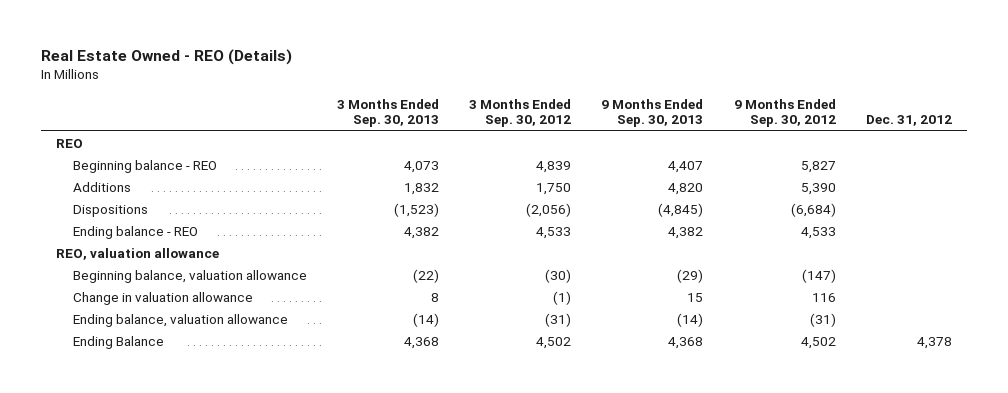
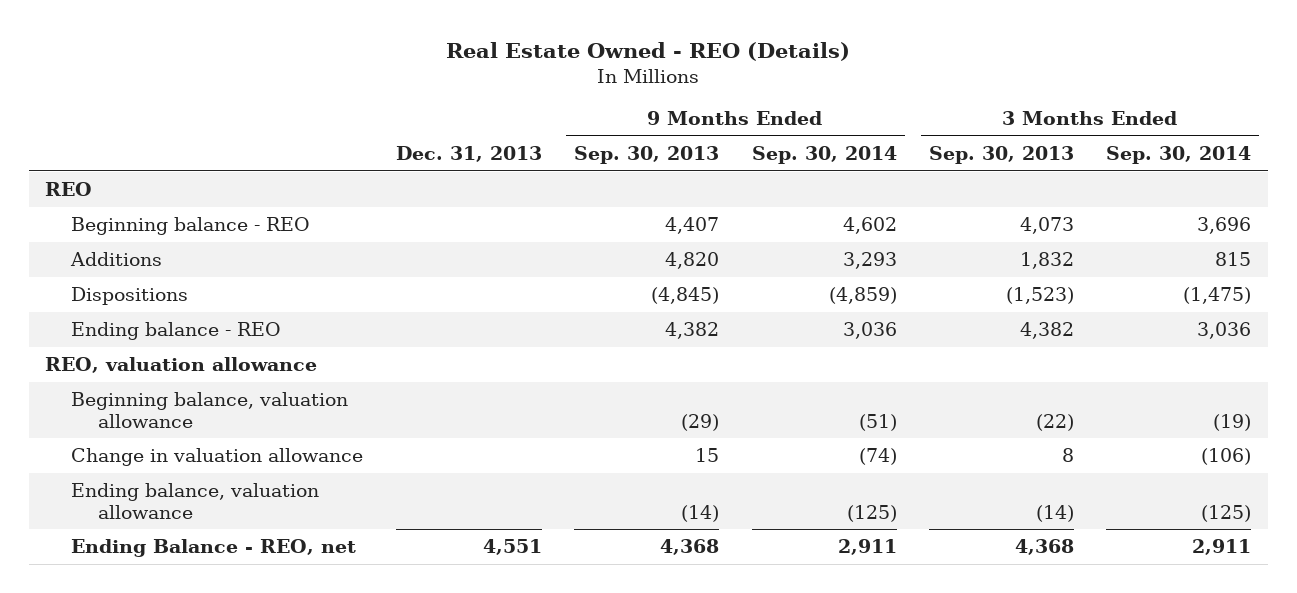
- | 3 Months Ended Sep. 30, 2013 | 3 Months Ended Sep. 30, 2012 | 9 Months Ended Sep. 30, 2013 | 9 Months Ended Sep. 30, 2012 | Dec. 31, 2012
+ | Dec. 31, 2013 | 9 Months Ended Sep. 30, 2013 | 9 Months Ended Sep. 30, 2014 | 3 Months Ended Sep. 30, 2013 | 3 Months Ended Sep. 30, 2014
- Ending Balance | 4,368 | 4,502 | 4,368 | 4,502 | 4,378
+ Ending Balance - REO, net | 4,551 | 4,368 | 2,911 | 4,368 | 2,911

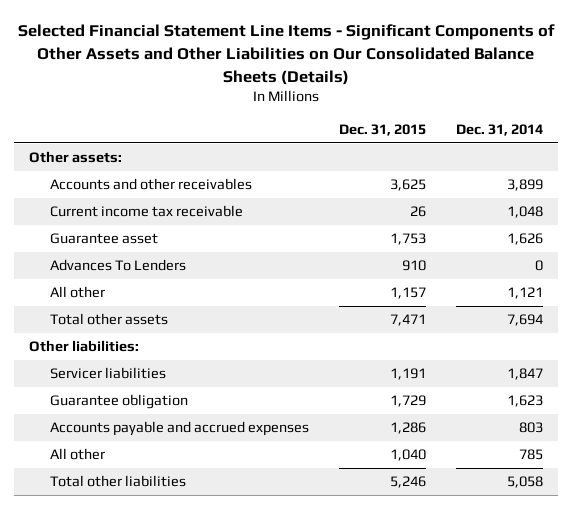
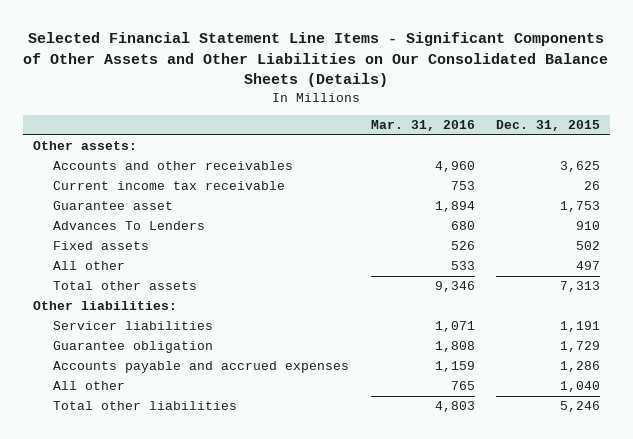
- | Dec. 31, 2015 | Dec. 31, 2014
+ | Mar. 31, 2016 | Dec. 31, 2015
- All other | 1,157 | 1,121
- Total other assets | 7,471 | 7,694
+ Fixed assets | 526 | 502
+ All other | 533 | 497
+ Total other assets | 9,346 | 7,313

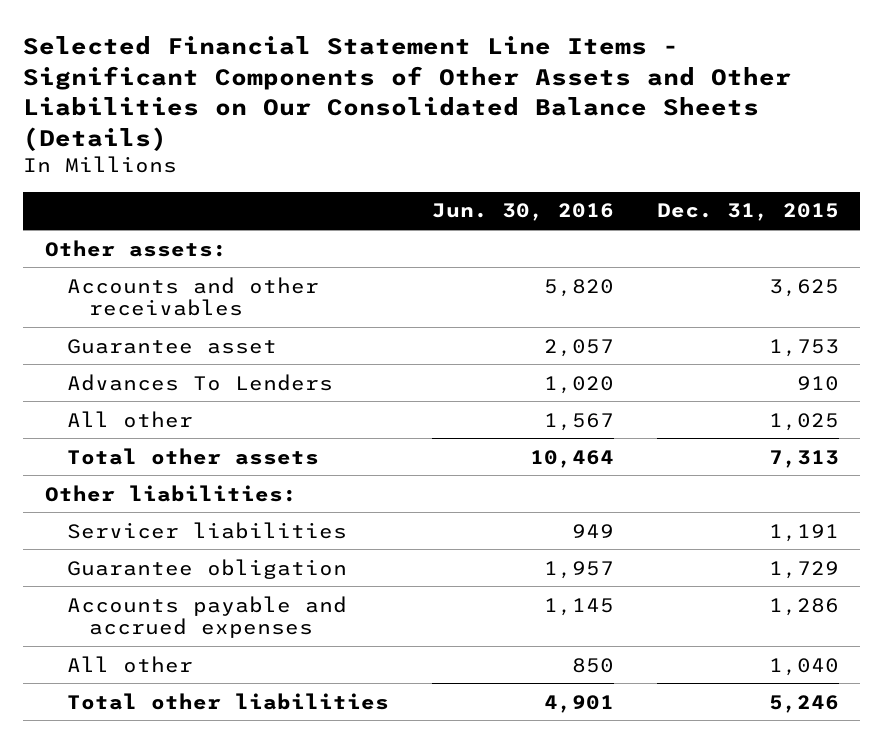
- | Mar. 31, 2016 | Dec. 31, 2015
+ | Jun. 30, 2016 | Dec. 31, 2015
- Current income tax receivable | 753 | 26
- Fixed assets | 526 | 502
- All other | 533 | 497
+ All other | 1,567 | 1,025

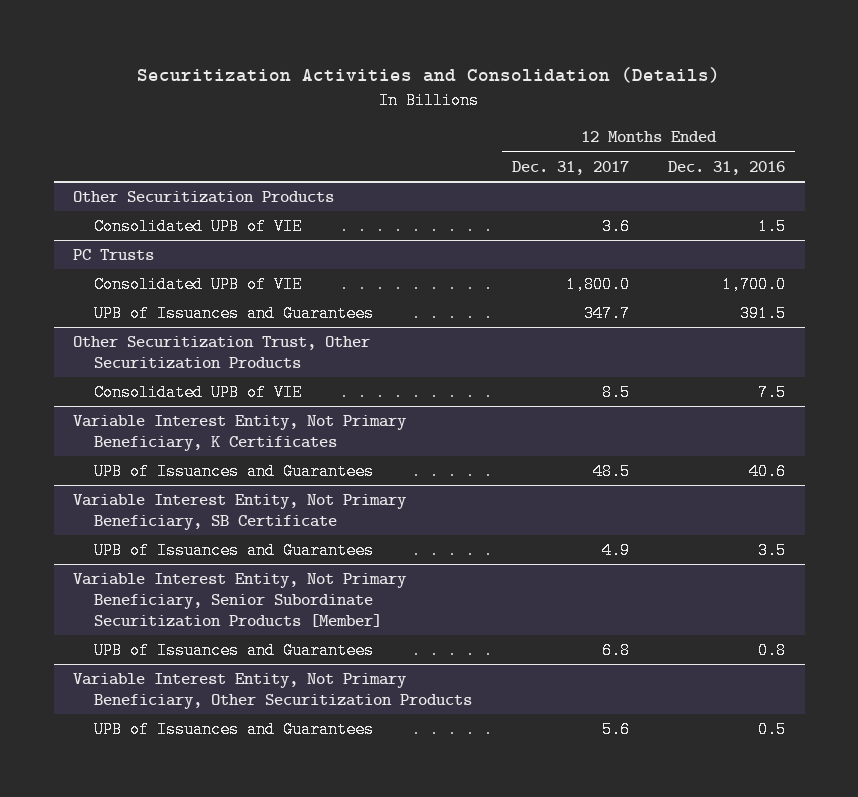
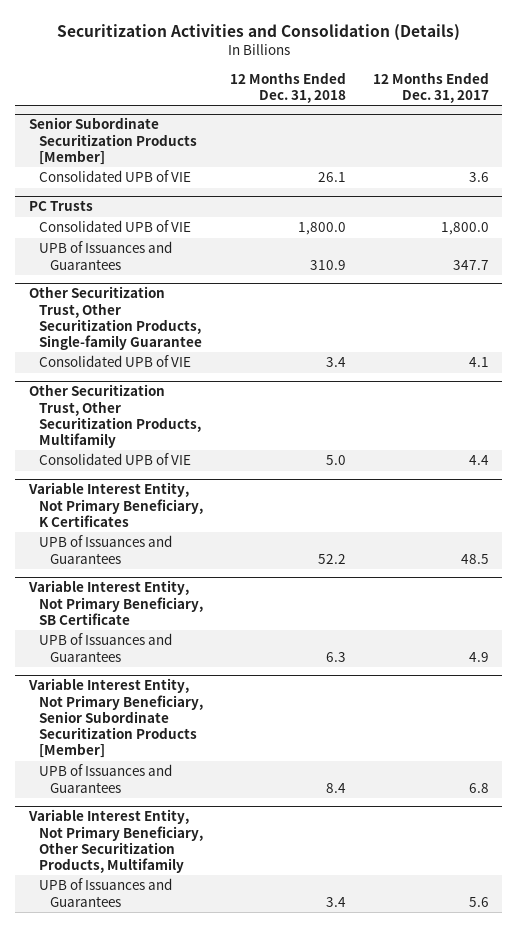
- | 12 Months Ended Dec. 31, 2017 | 12 Months Ended Dec. 31, 2016
+ | 12 Months Ended Dec. 31, 2018 | 12 Months Ended Dec. 31, 2017
- Other Securitization Products
+ Senior Subordinate Securitization Products [Member]
- Other Securitization Trust, Other Securitization Products
- Consolidated UPB of VIE | 8.5 | 7.5
+ Other Securitization Trust, Other Securitization Products, Single-family Guarantee
+ Consolidated UPB of VIE | 3.4 | 4.1
+ Other Securitization Trust, Other Securitization Products, Multifamily
+ Consolidated UPB of VIE | 5.0 | 4.4
- Variable Interest Entity, Not Primary Beneficiary, Other Securitization Products
+ Variable Interest Entity, Not Primary Beneficiary, Other Securitization Products, Multifamily

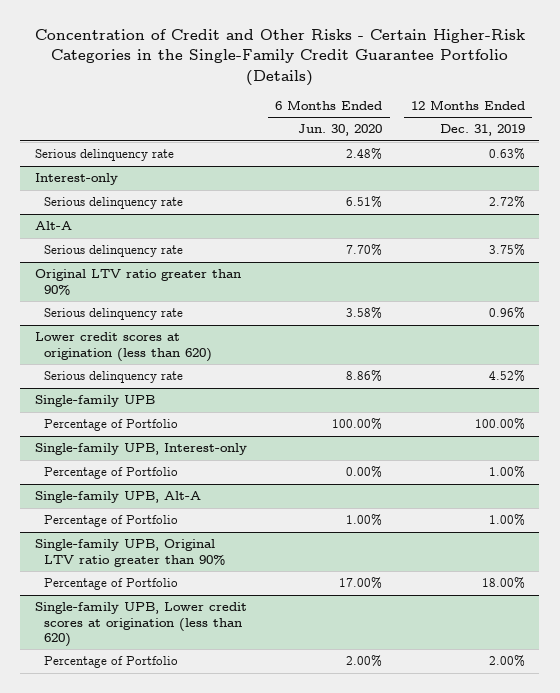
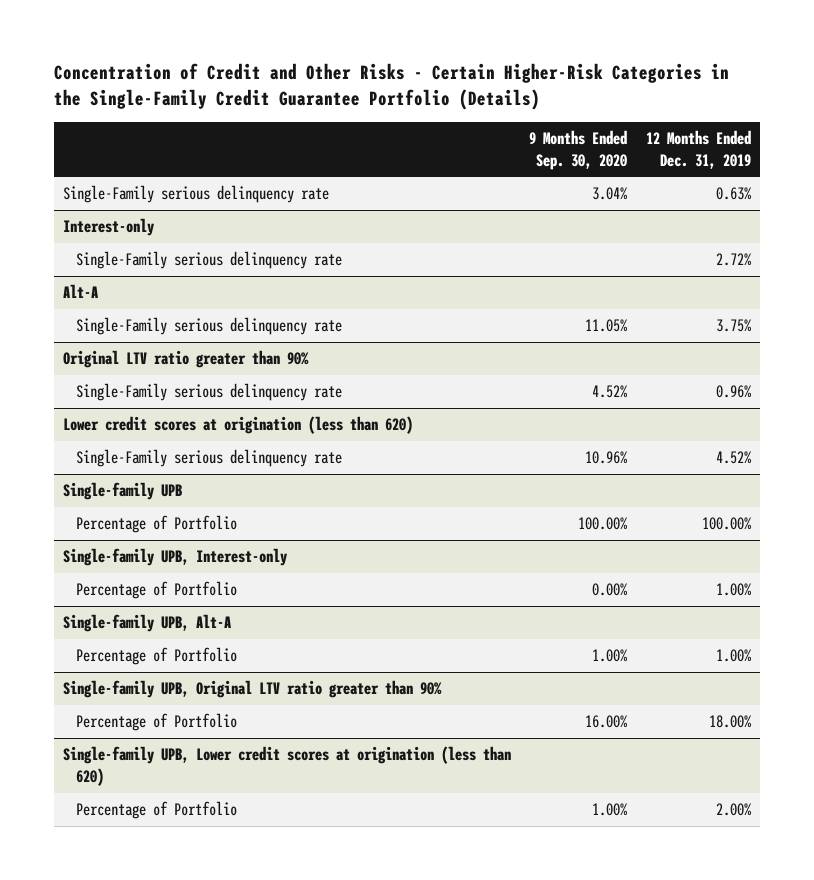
- | 6 Months Ended Jun. 30, 2020 | 12 Months Ended Dec. 31, 2019
+ | 9 Months Ended Sep. 30, 2020 | 12 Months Ended Dec. 31, 2019
- Serious delinquency rate | 2.48% | 0.63%
+ Single-Family serious delinquency rate | 3.04% | 0.63%
@ Interest-only
- Serious delinquency rate | 6.51% | 2.72%
+ Single-Family serious delinquency rate | | 2.72%
@ Alt-A
- Serious delinquency rate | 7.70% | 3.75%
+ Single-Family serious delinquency rate | 11.05% | 3.75%
@ Original LTV ratio greater than 90%
- Serious delinquency rate | 3.58% | 0.96%
+ Single-Family serious delinquency rate | 4.52% | 0.96%
@ Lower credit scores at origination (less than 620)
- Serious delinquency rate | 8.86% | 4.52%
+ Single-Family serious delinquency rate | 10.96% | 4.52%

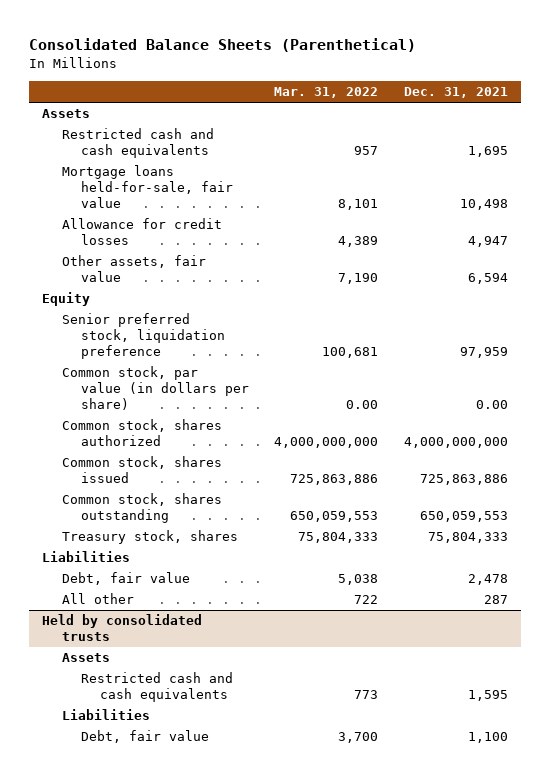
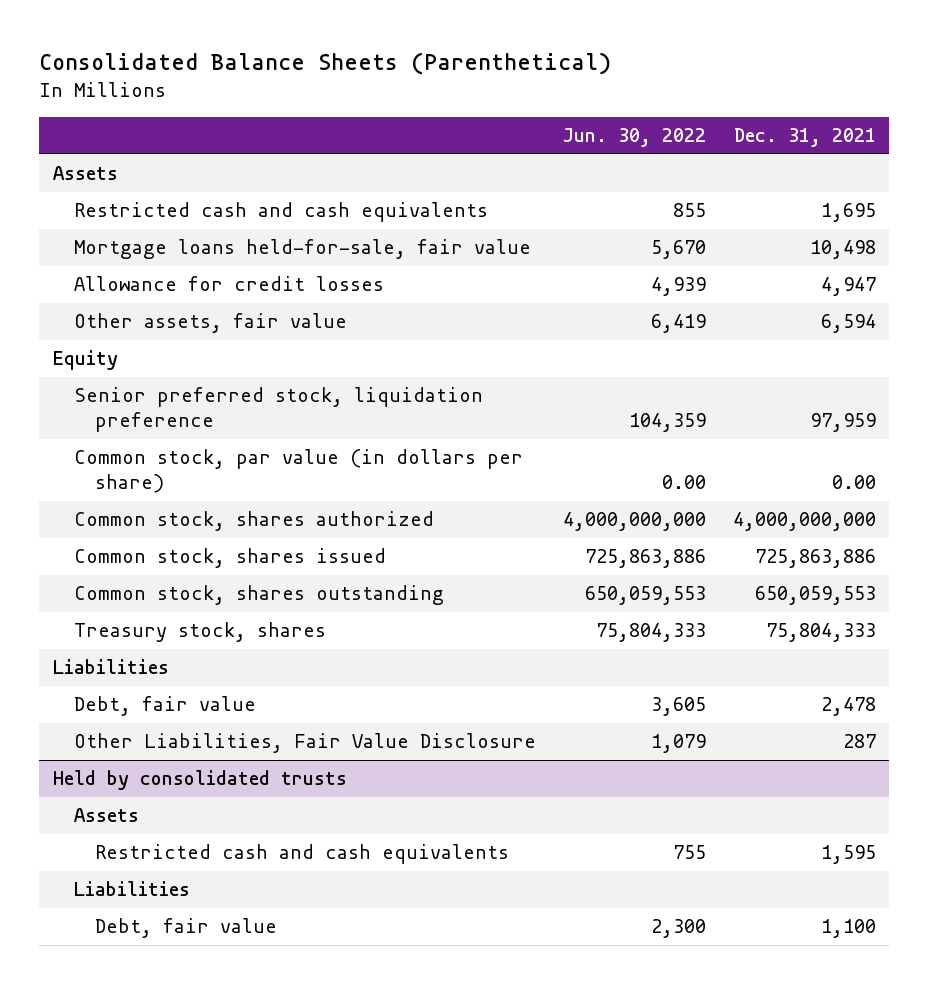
- | Mar. 31, 2022 | Dec. 31, 2021
+ | Jun. 30, 2022 | Dec. 31, 2021
- All other | 722 | 287
+ Other Liabilities, Fair Value Disclosure | 1,079 | 287

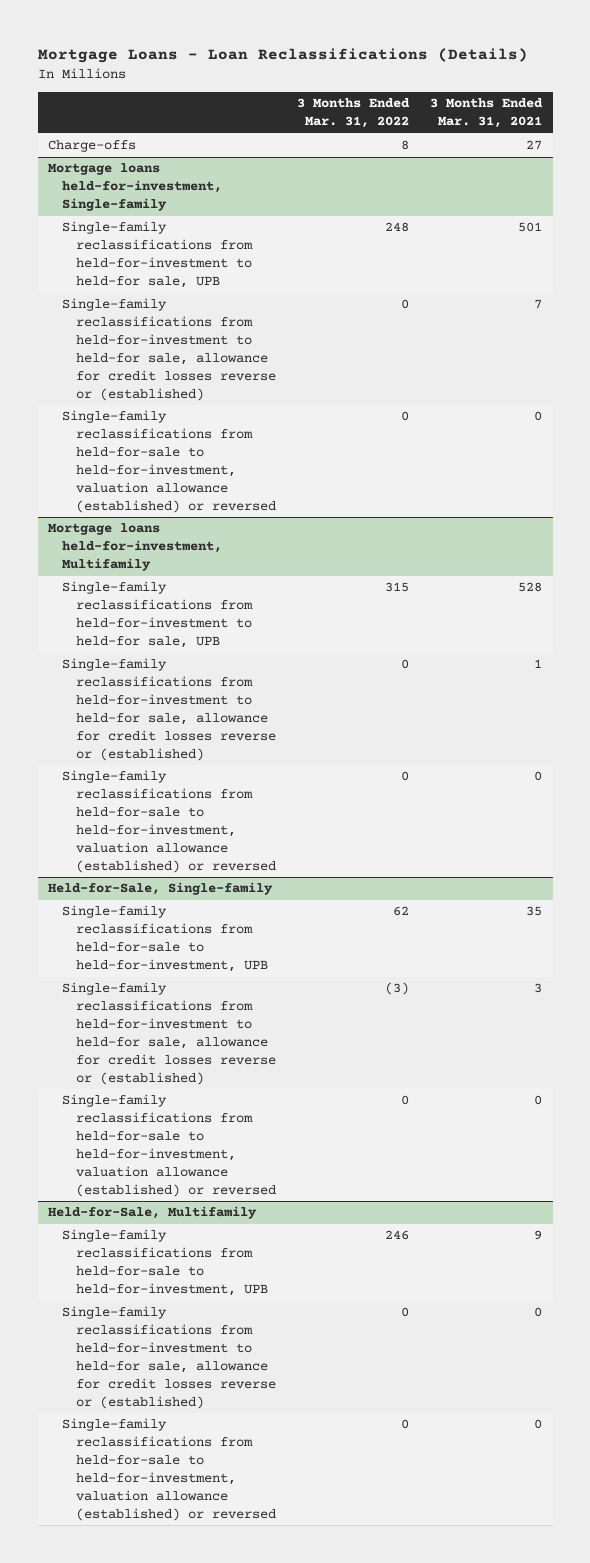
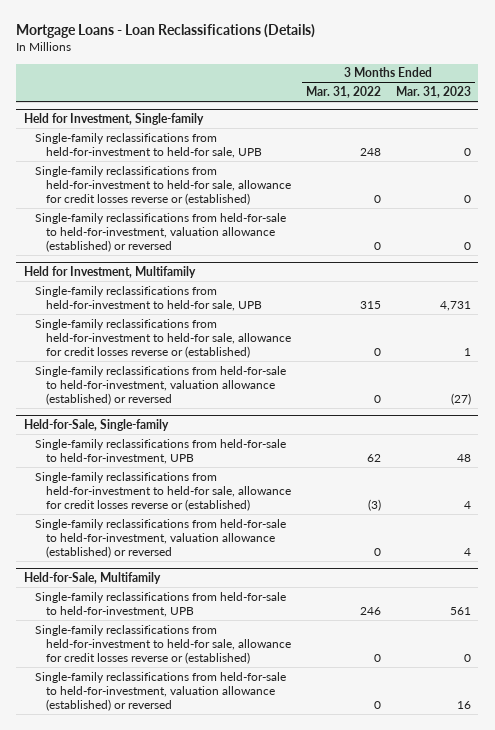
- | 3 Months Ended Mar. 31, 2022 | 3 Months Ended Mar. 31, 2021
+ | 3 Months Ended Mar. 31, 2022 | 3 Months Ended Mar. 31, 2023
- Charge-offs | 8 | 27
- Mortgage loans held-for-investment, Single-family
+ Held for Investment, Single-family
- Mortgage loans held-for-investment, Multifamily
+ Held for Investment, Multifamily

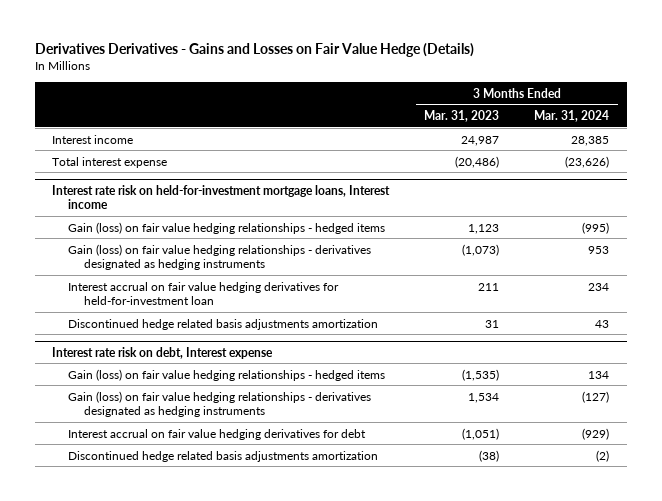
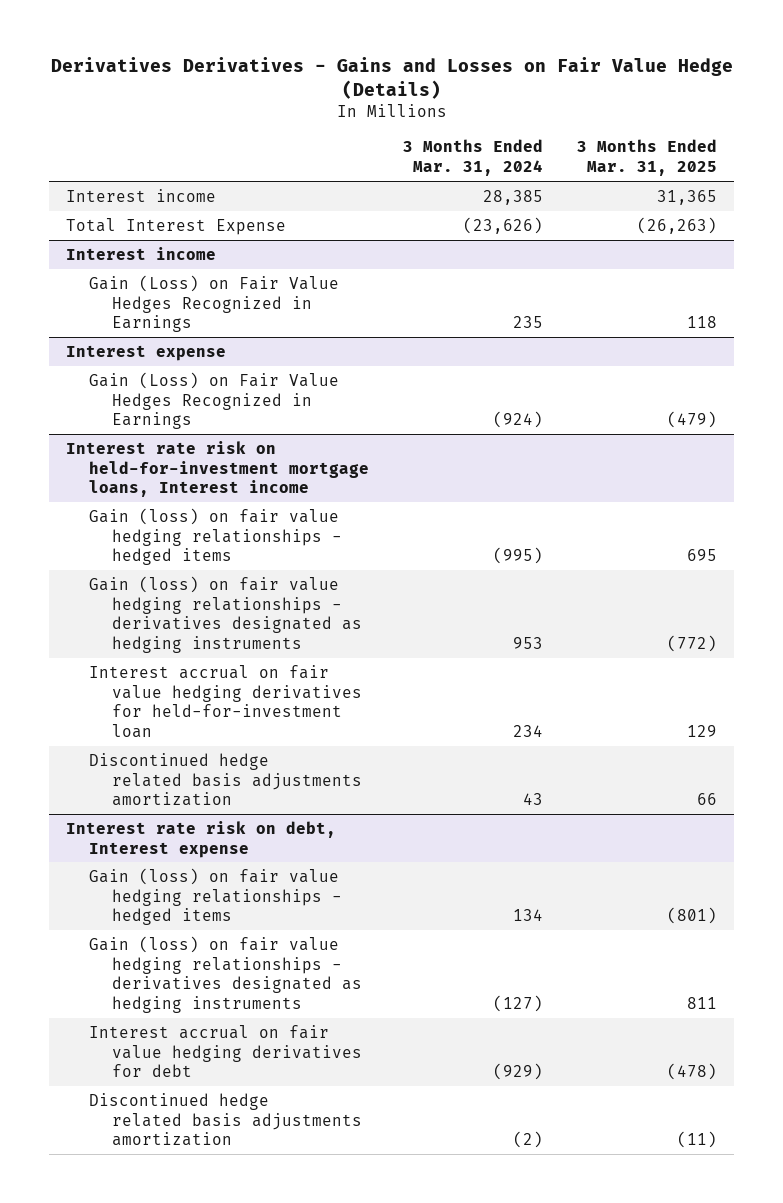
- | 3 Months Ended Mar. 31, 2023 | 3 Months Ended Mar. 31, 2024
+ | 3 Months Ended Mar. 31, 2024 | 3 Months Ended Mar. 31, 2025
- Total interest expense | (20,486) | (23,626)
+ Total Interest Expense | (23,626) | (26,263)
+ Interest income
+ Gain (Loss) on Fair Value Hedges Recognized in Earnings | 235 | 118
+ Interest expense
+ Gain (Loss) on Fair Value Hedges Recognized in Earnings | (924) | (479)

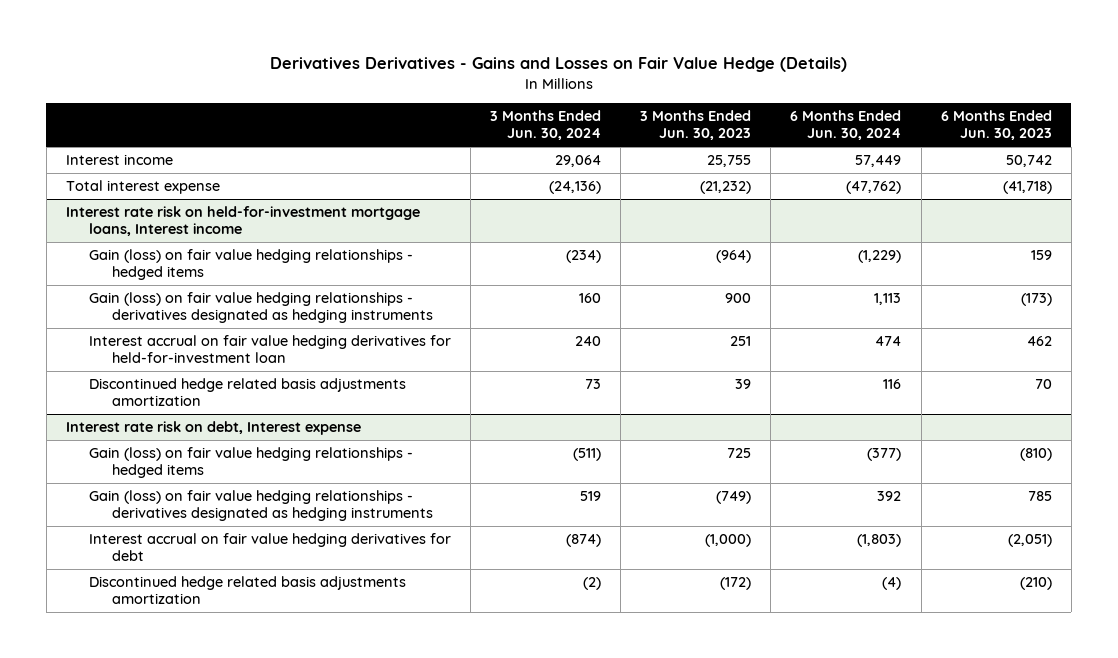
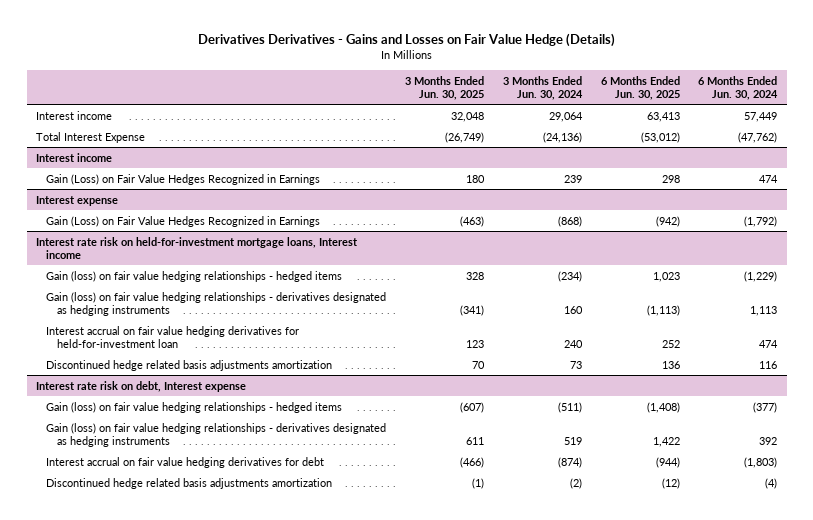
- | 3 Months Ended Jun. 30, 2024 | 3 Months Ended Jun. 30, 2023 | 6 Months Ended Jun. 30, 2024 | 6 Months Ended Jun. 30, 2023
+ | 3 Months Ended Jun. 30, 2025 | 3 Months Ended Jun. 30, 2024 | 6 Months Ended Jun. 30, 2025 | 6 Months Ended Jun. 30, 2024
- Total interest expense | (24,136) | (21,232) | (47,762) | (41,718)
+ Total Interest Expense | (26,749) | (24,136) | (53,012) | (47,762)
+ Interest income
+ Gain (Loss) on Fair Value Hedges Recognized in Earnings | 180 | 239 | 298 | 474
+ Interest expense
+ Gain (Loss) on Fair Value Hedges Recognized in Earnings | (463) | (868) | (942) | (1,792)

